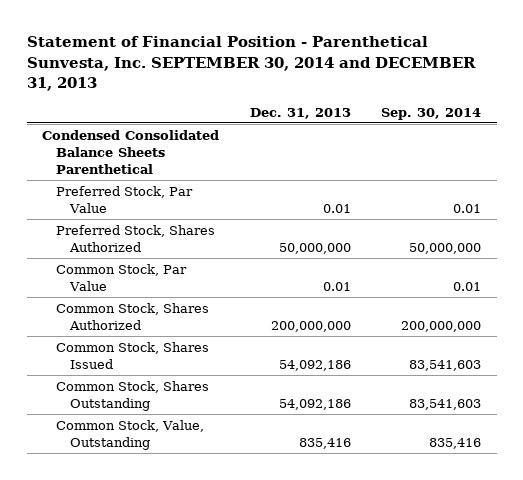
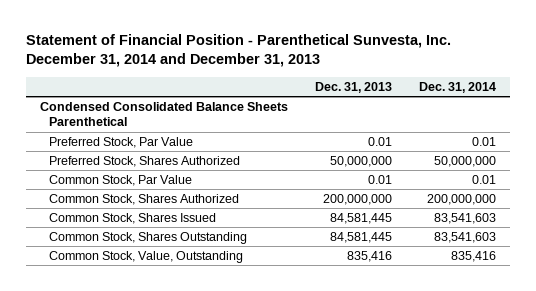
- Statement of Financial Position - Parenthetical Sunvesta, Inc. SEPTEMBER 30, 2014 and DECEMBER 31, 2013
+ Statement of Financial Position - Parenthetical Sunvesta, Inc. December 31, 2014 and December 31, 2013
- | Dec. 31, 2013 | Sep. 30, 2014
+ | Dec. 31, 2013 | Dec. 31, 2014
- Common Stock, Shares Issued | 54,092,186 | 83,541,603
- Common Stock, Shares Outstanding | 54,092,186 | 83,541,603
+ Common Stock, Shares Issued | 84,581,445 | 83,541,603
+ Common Stock, Shares Outstanding | 84,581,445 | 83,541,603

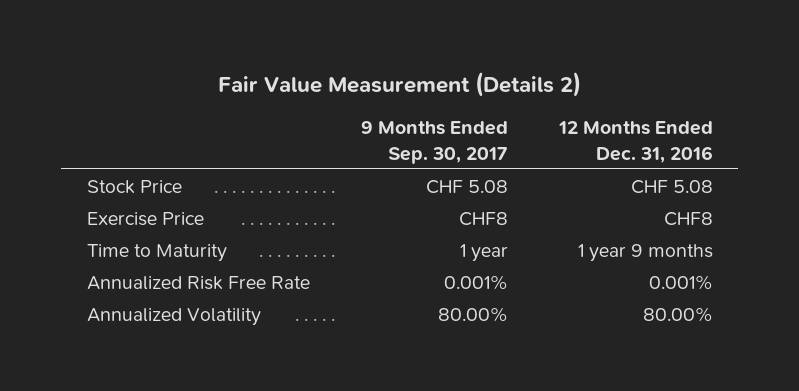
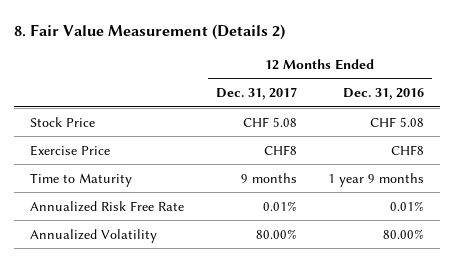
- Fair Value Measurement (Details 2)
+ 8. Fair Value Measurement (Details 2)
- | 9 Months Ended Sep. 30, 2017 | 12 Months Ended Dec. 31, 2016
+ | 12 Months Ended Dec. 31, 2017 | 12 Months Ended Dec. 31, 2016
- Annualized Risk Free Rate | 0.001% | 0.001%
+ Annualized Risk Free Rate | 0.01% | 0.01%

